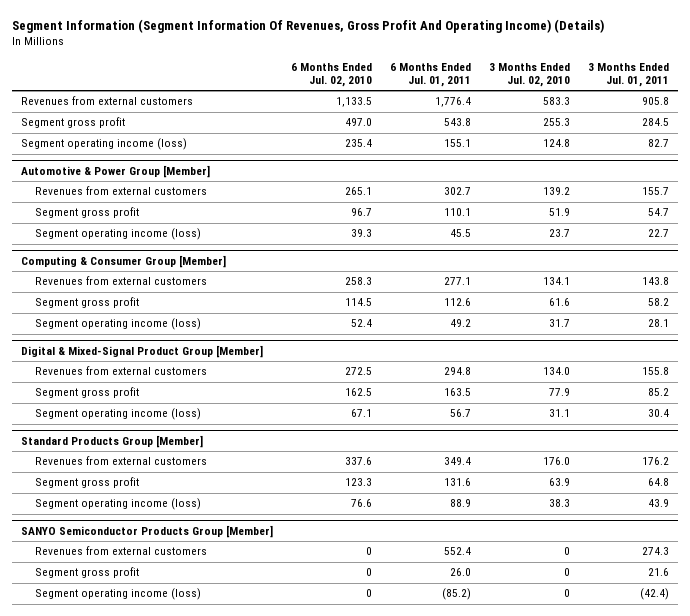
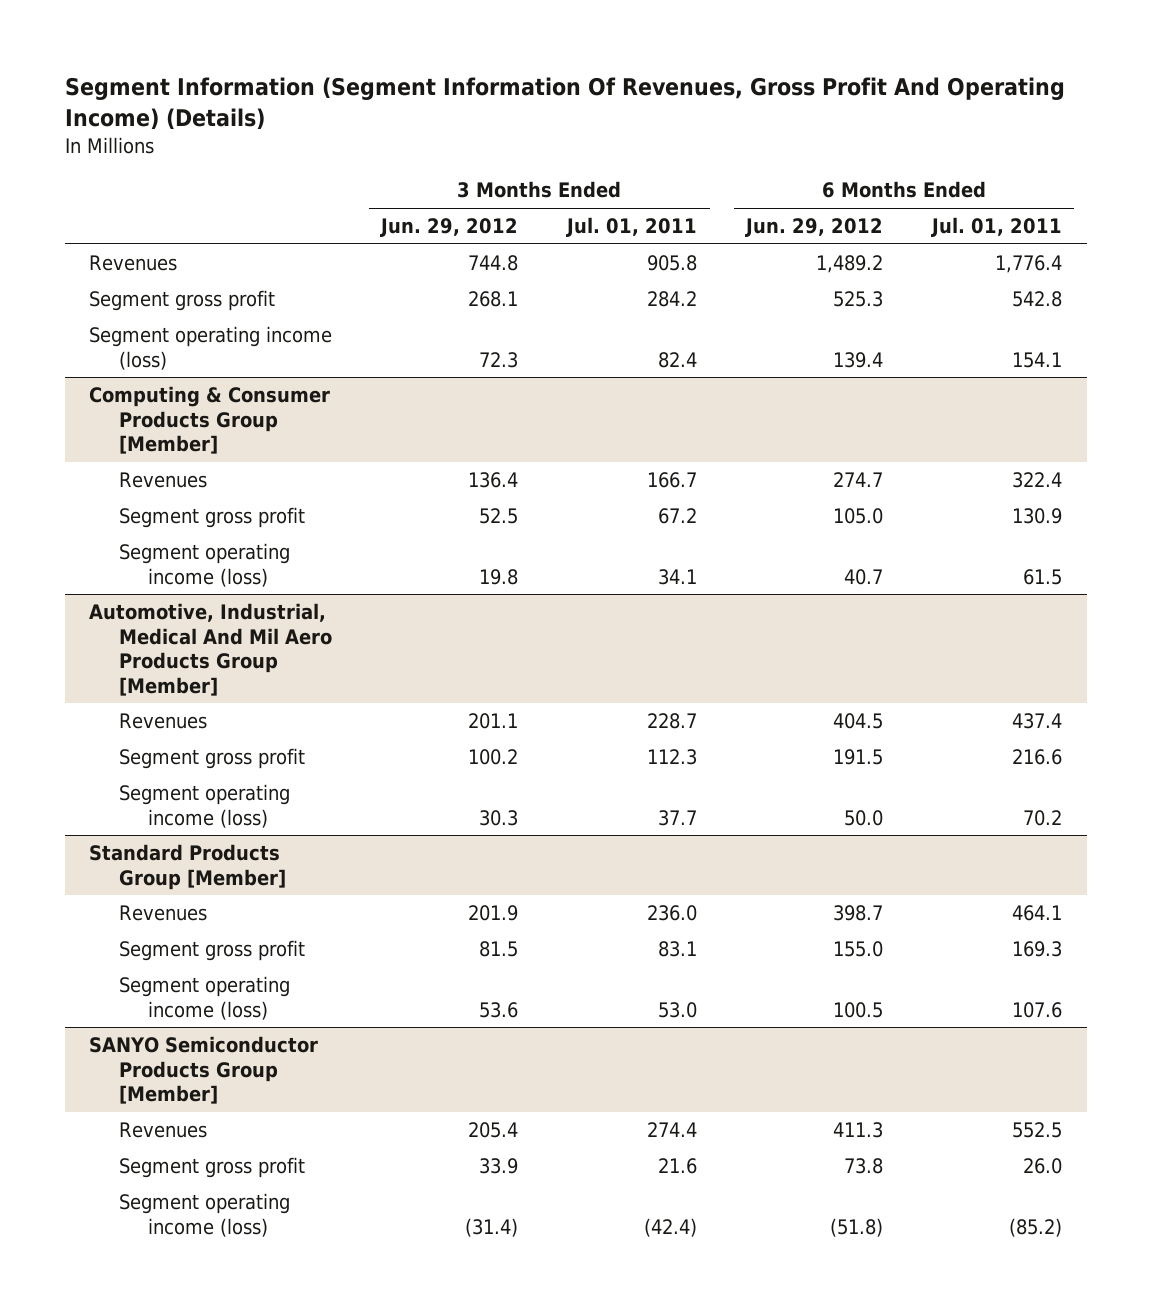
- | 6 Months Ended Jul. 02, 2010 | 6 Months Ended Jul. 01, 2011 | 3 Months Ended Jul. 02, 2010 | 3 Months Ended Jul. 01, 2011
+ | 3 Months Ended Jun. 29, 2012 | 3 Months Ended Jul. 01, 2011 | 6 Months Ended Jun. 29, 2012 | 6 Months Ended Jul. 01, 2011
- Revenues from external customers | 1,133.5 | 1,776.4 | 583.3 | 905.8
- Segment gross profit | 497.0 | 543.8 | 255.3 | 284.5
- Segment operating income (loss) | 235.4 | 155.1 | 124.8 | 82.7
- Automotive & Power Group [Member]
- Revenues from external customers | 265.1 | 302.7 | 139.2 | 155.7
- Segment gross profit | 96.7 | 110.1 | 51.9 | 54.7
- Segment operating income (loss) | 39.3 | 45.5 | 23.7 | 22.7
- Computing & Consumer Group [Member]
- Revenues from external customers | 258.3 | 277.1 | 134.1 | 143.8
- Segment gross profit | 114.5 | 112.6 | 61.6 | 58.2
- Segment operating income (loss) | 52.4 | 49.2 | 31.7 | 28.1
- Digital & Mixed-Signal Product Group [Member]
- Revenues from external customers | 272.5 | 294.8 | 134.0 | 155.8
- Segment gross profit | 162.5 | 163.5 | 77.9 | 85.2
- Segment operating income (loss) | 67.1 | 56.7 | 31.1 | 30.4
+ Revenues | 744.8 | 905.8 | 1,489.2 | 1,776.4
+ Segment gross profit | 268.1 | 284.2 | 525.3 | 542.8
+ Segment operating income (loss) | 72.3 | 82.4 | 139.4 | 154.1
+ Computing & Consumer Products Group [Member]
+ Revenues | 136.4 | 166.7 | 274.7 | 322.4
+ Segment gross profit | 52.5 | 67.2 | 105.0 | 130.9
+ Segment operating income (loss) | 19.8 | 34.1 | 40.7 | 61.5
+ Automotive, Industrial, Medical And Mil Aero Products Group [Member]
+ Revenues | 201.1 | 228.7 | 404.5 | 437.4
+ Segment gross profit | 100.2 | 112.3 | 191.5 | 216.6
+ Segment operating income (loss) | 30.3 | 37.7 | 50.0 | 70.2
@ Standard Products Group [Member]
- Revenues from external customers | 337.6 | 349.4 | 176.0 | 176.2
- Segment gross profit | 123.3 | 131.6 | 63.9 | 64.8
- Segment operating income (loss) | 76.6 | 88.9 | 38.3 | 43.9
+ Revenues | 201.9 | 236.0 | 398.7 | 464.1
+ Segment gross profit | 81.5 | 83.1 | 155.0 | 169.3
+ Segment operating income (loss) | 53.6 | 53.0 | 100.5 | 107.6
@ SANYO Semiconductor Products Group [Member]
- Revenues from external customers | 0 | 552.4 | 0 | 274.3
+ Revenues | 205.4 | 274.4 | 411.3 | 552.5

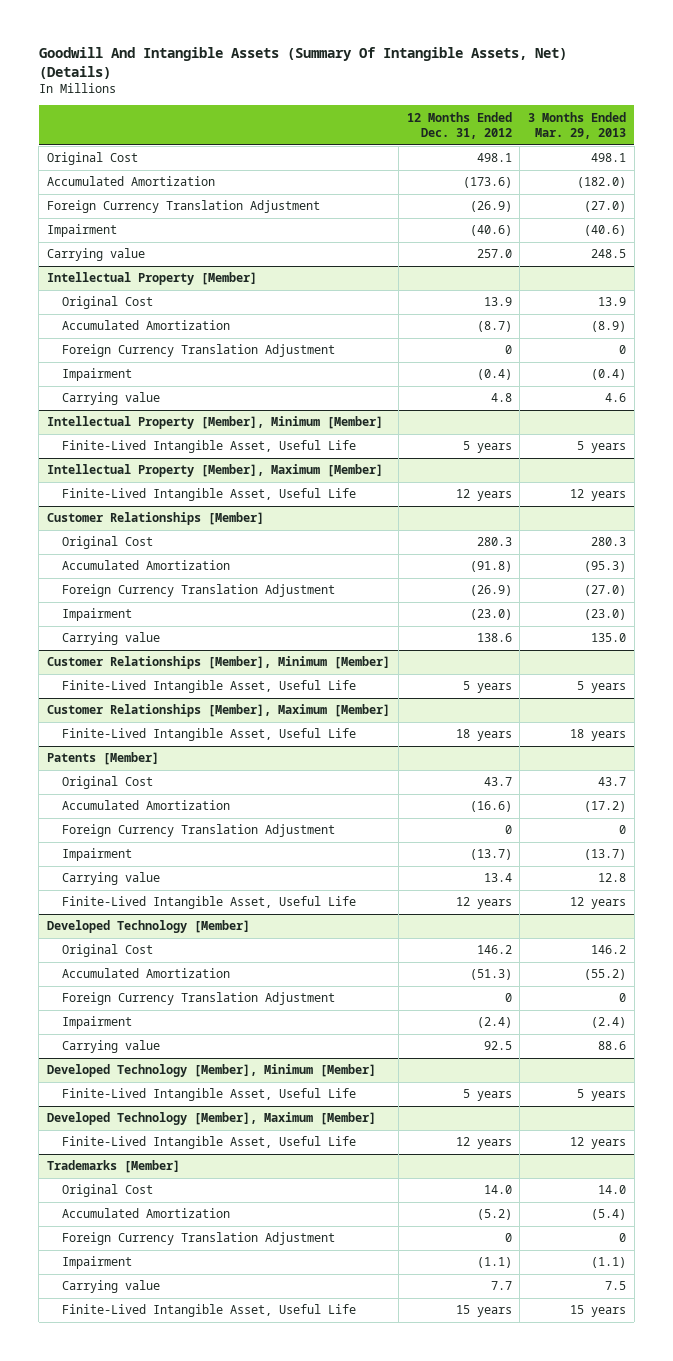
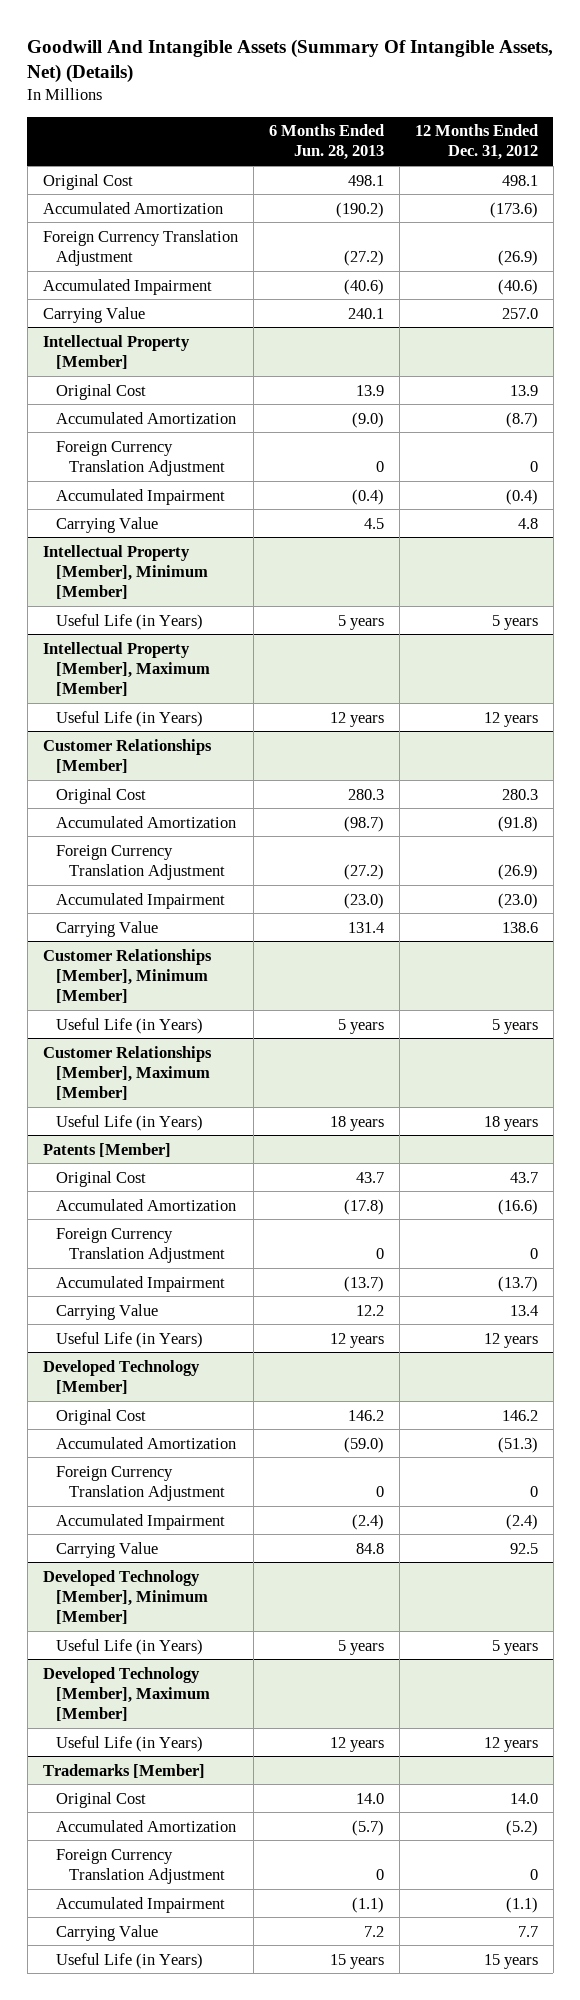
- | 12 Months Ended Dec. 31, 2012 | 3 Months Ended Mar. 29, 2013
+ | 6 Months Ended Jun. 28, 2013 | 12 Months Ended Dec. 31, 2012
- Impairment | (40.6) | (40.6)
- Carrying value | 257.0 | 248.5
+ Accumulated Impairment | (40.6) | (40.6)
+ Carrying Value | 240.1 | 257.0
@ Intellectual Property [Member]
- Impairment | (0.4) | (0.4)
- Carrying value | 4.8 | 4.6
+ Accumulated Impairment | (0.4) | (0.4)
+ Carrying Value | 4.5 | 4.8
@ Intellectual Property [Member], Minimum [Member]
- Finite-Lived Intangible Asset, Useful Life | 5 years | 5 years
+ Useful Life (in Years) | 5 years | 5 years
@ Intellectual Property [Member], Maximum [Member]
- Finite-Lived Intangible Asset, Useful Life | 12 years | 12 years
+ Useful Life (in Years) | 12 years | 12 years
@ Customer Relationships [Member]
- Impairment | (23.0) | (23.0)
- Carrying value | 138.6 | 135.0
+ Accumulated Impairment | (23.0) | (23.0)
+ Carrying Value | 131.4 | 138.6
@ Customer Relationships [Member], Minimum [Member]
- Finite-Lived Intangible Asset, Useful Life | 5 years | 5 years
+ Useful Life (in Years) | 5 years | 5 years
@ Customer Relationships [Member], Maximum [Member]
- Finite-Lived Intangible Asset, Useful Life | 18 years | 18 years
+ Useful Life (in Years) | 18 years | 18 years
@ Patents [Member]
- Impairment | (13.7) | (13.7)
- Carrying value | 13.4 | 12.8
- Finite-Lived Intangible Asset, Useful Life | 12 years | 12 years
+ Accumulated Impairment | (13.7) | (13.7)
+ Carrying Value | 12.2 | 13.4
+ Useful Life (in Years) | 12 years | 12 years
@ Developed Technology [Member]
- Impairment | (2.4) | (2.4)
- Carrying value | 92.5 | 88.6
+ Accumulated Impairment | (2.4) | (2.4)
+ Carrying Value | 84.8 | 92.5
@ Developed Technology [Member], Minimum [Member]
- Finite-Lived Intangible Asset, Useful Life | 5 years | 5 years
+ Useful Life (in Years) | 5 years | 5 years
@ Developed Technology [Member], Maximum [Member]
- Finite-Lived Intangible Asset, Useful Life | 12 years | 12 years
+ Useful Life (in Years) | 12 years | 12 years
@ Trademarks [Member]
- Impairment | (1.1) | (1.1)
- Carrying value | 7.7 | 7.5
- Finite-Lived Intangible Asset, Useful Life | 15 years | 15 years
+ Accumulated Impairment | (1.1) | (1.1)
+ Carrying Value | 7.2 | 7.7
+ Useful Life (in Years) | 15 years | 15 years

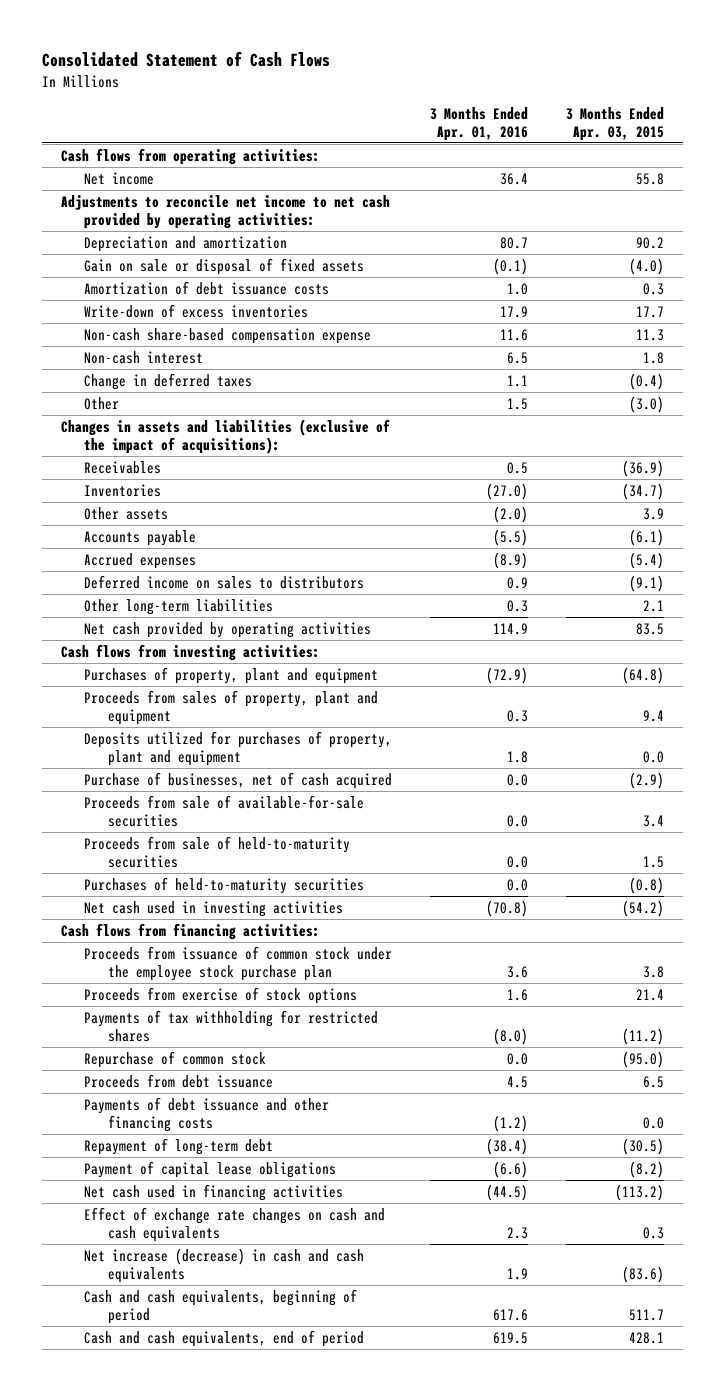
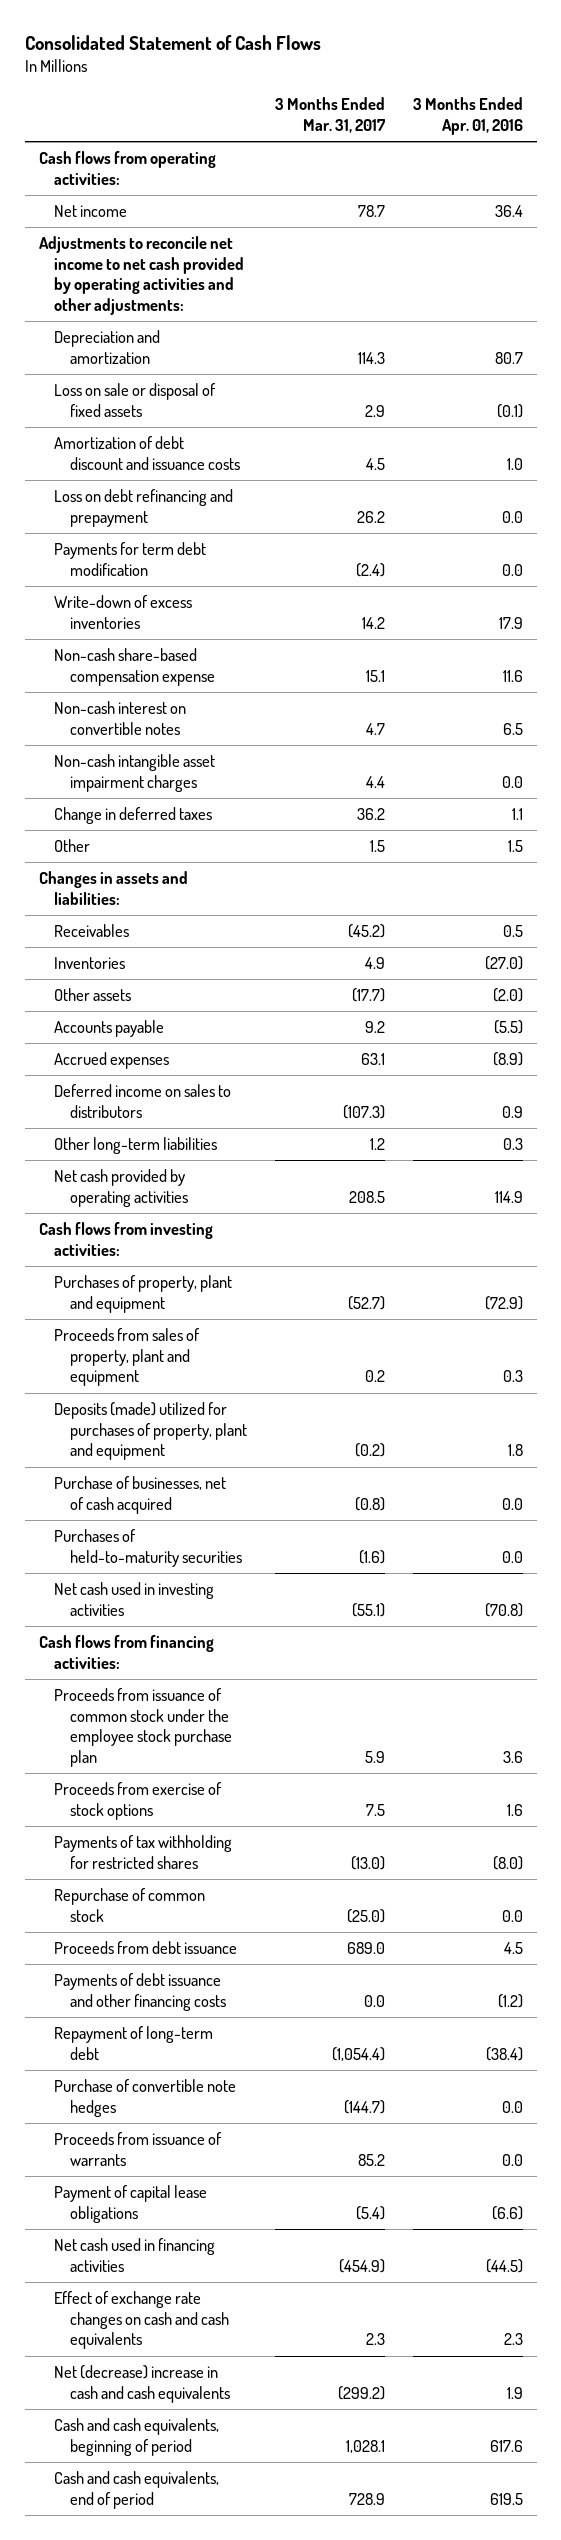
- | 3 Months Ended Apr. 01, 2016 | 3 Months Ended Apr. 03, 2015
+ | 3 Months Ended Mar. 31, 2017 | 3 Months Ended Apr. 01, 2016
- Adjustments to reconcile net income to net cash provided by operating activities:
+ Adjustments to reconcile net income to net cash provided by operating activities and other adjustments:
- Gain on sale or disposal of fixed assets | (0.1) | (4.0)
- Amortization of debt issuance costs | 1.0 | 0.3
+ Loss on sale or disposal of fixed assets | 2.9 | (0.1)
+ Amortization of debt discount and issuance costs | 4.5 | 1.0
+ Loss on debt refinancing and prepayment | 26.2 | 0.0
+ Payments for term debt modification | (2.4) | 0.0
- Non-cash interest | 6.5 | 1.8
+ Non-cash interest on convertible notes | 4.7 | 6.5
+ Non-cash intangible asset impairment charges | 4.4 | 0.0
- Changes in assets and liabilities (exclusive of the impact of acquisitions):
+ Changes in assets and liabilities:
- Deposits utilized for purchases of property, plant and equipment | 1.8 | 0.0
+ Deposits (made) utilized for purchases of property, plant and equipment | (0.2) | 1.8
- Proceeds from sale of available-for-sale securities | 0.0 | 3.4
- Proceeds from sale of held-to-maturity securities | 0.0 | 1.5
+ Purchase of convertible note hedges | (144.7) | 0.0
+ Proceeds from issuance of warrants | 85.2 | 0.0
- Net increase (decrease) in cash and cash equivalents | 1.9 | (83.6)
+ Net (decrease) increase in cash and cash equivalents | (299.2) | 1.9

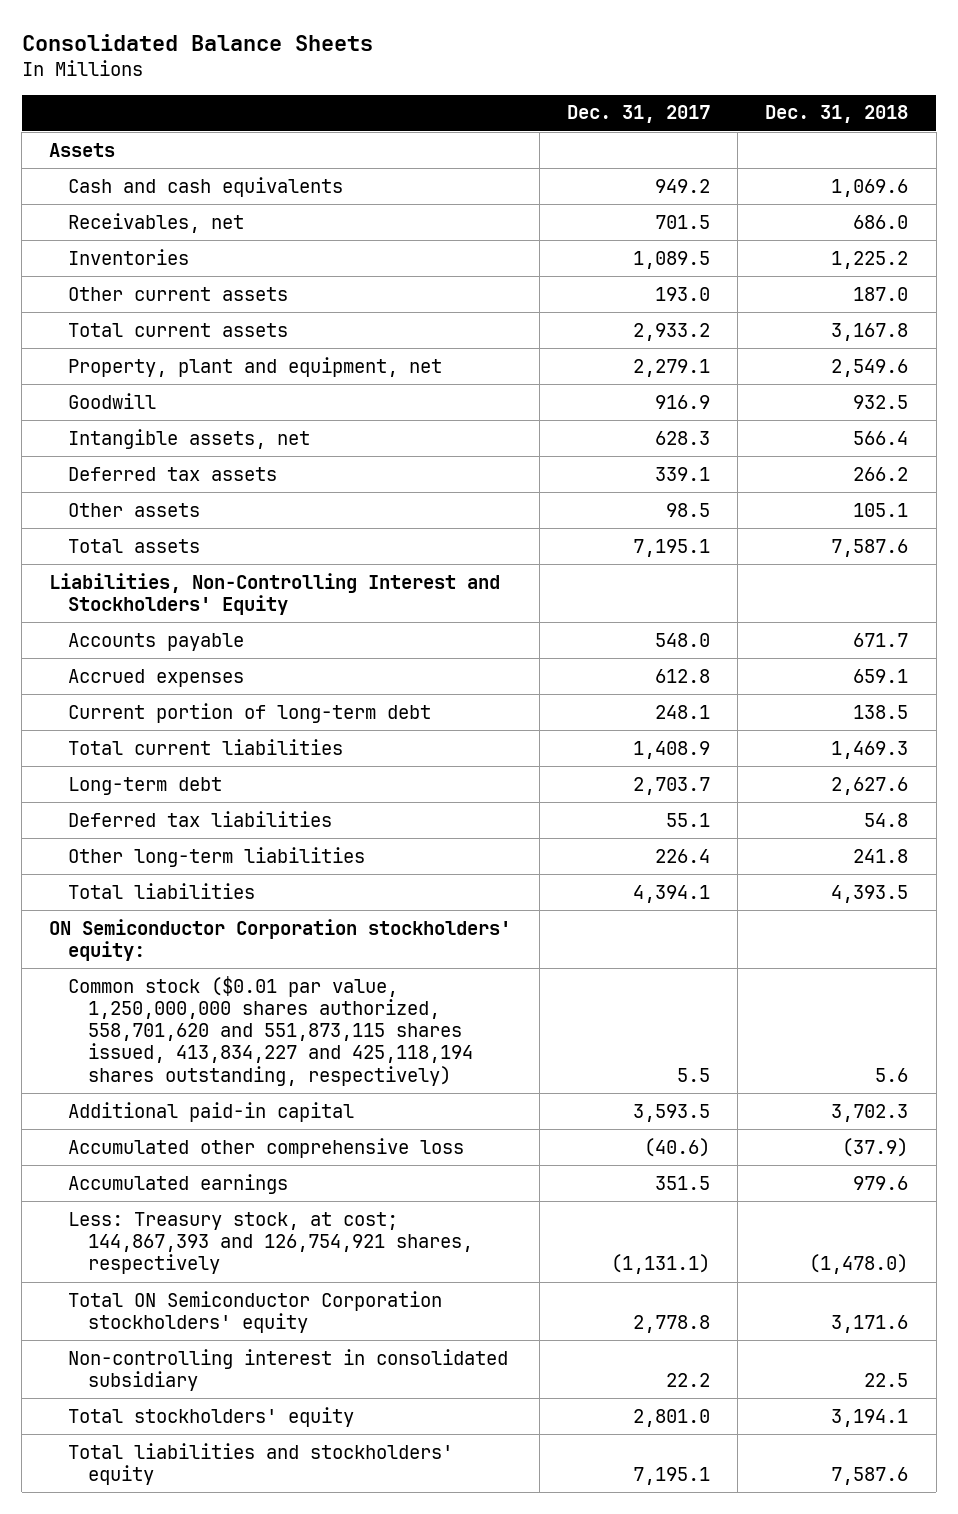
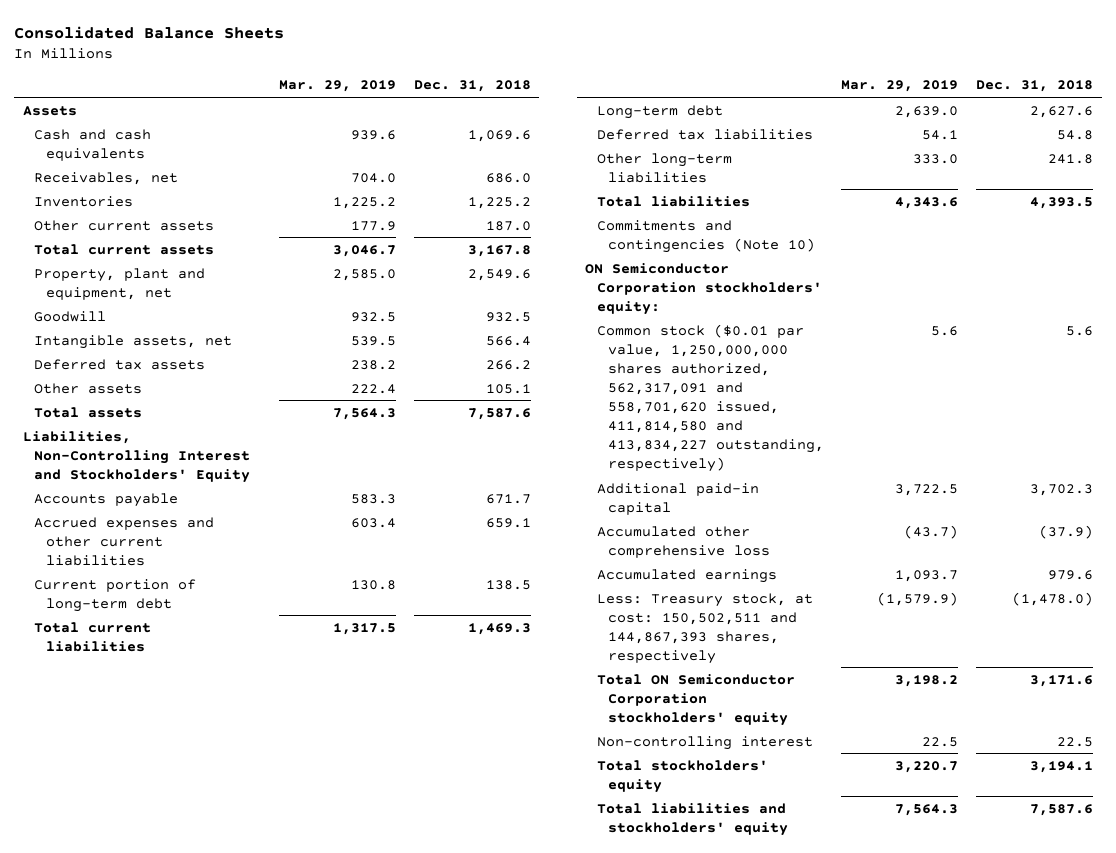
- | Dec. 31, 2017 | Dec. 31, 2018
+ | Mar. 29, 2019 | Dec. 31, 2018
- Accrued expenses | 612.8 | 659.1
+ Accrued expenses and other current liabilities | 603.4 | 659.1
+ Commitments and contingencies (Note 10)
- Common stock ($0.01 par value, 1,250,000,000 shares authorized, 558,701,620 and 551,873,115 shares issued, 413,834,227 and 425,118,194 shares outstanding, respectively) | 5.5 | 5.6
+ Common stock ($0.01 par value, 1,250,000,000 shares authorized, 562,317,091 and 558,701,620 issued, 411,814,580 and 413,834,227 outstanding, respectively) | 5.6 | 5.6
- Less: Treasury stock, at cost; 144,867,393 and 126,754,921 shares, respectively | (1,131.1) | (1,478.0)
+ Less: Treasury stock, at cost: 150,502,511 and 144,867,393 shares, respectively | (1,579.9) | (1,478.0)
- Non-controlling interest in consolidated subsidiary | 22.2 | 22.5
+ Non-controlling interest | 22.5 | 22.5

